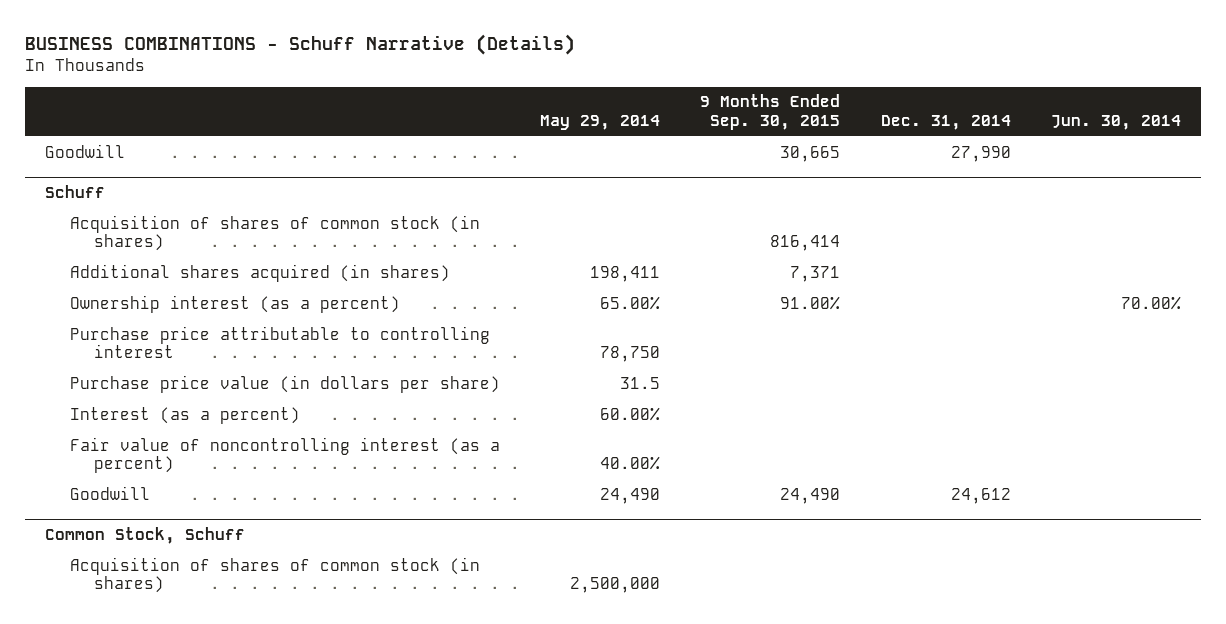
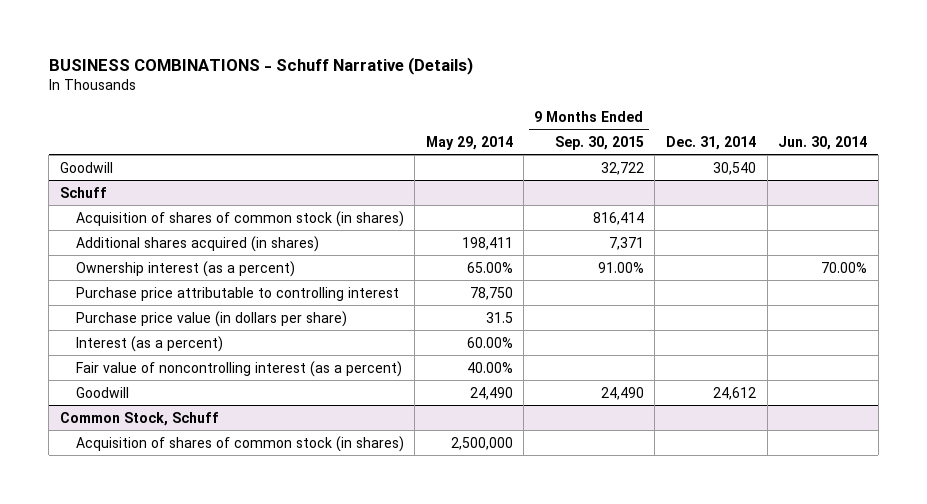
- Goodwill | | 30,665 | 27,990 |
+ Goodwill | | 32,722 | 30,540 |

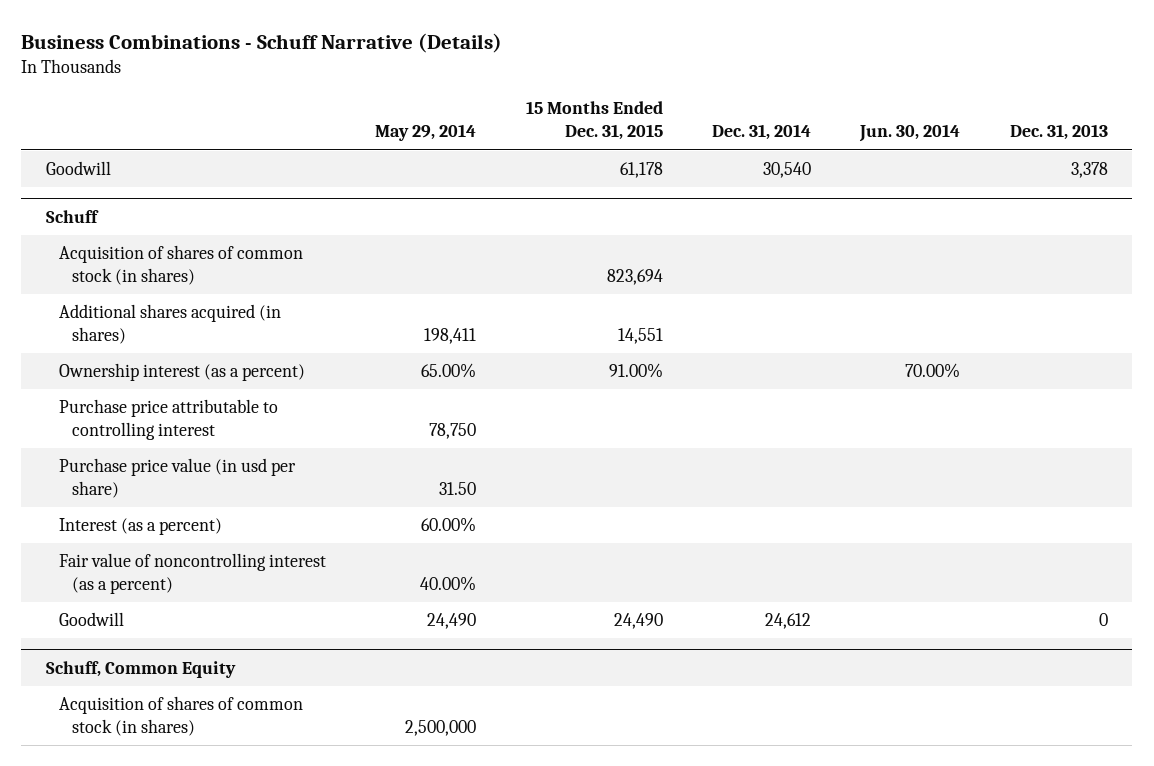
- BUSINESS COMBINATIONS - Schuff Narrative (Details)
+ Business Combinations - Schuff Narrative (Details)
- | May 29, 2014 | 9 Months Ended Sep. 30, 2015 | Dec. 31, 2014 | Jun. 30, 2014
+ | May 29, 2014 | 15 Months Ended Dec. 31, 2015 | Dec. 31, 2014 | Jun. 30, 2014 | Dec. 31, 2013
@ Schuff
- Purchase price value (in dollars per share) | 31.5 | | |
+ Purchase price value (in usd per share) | 31.50 | | | |
- Common Stock, Schuff
+ Schuff, Common Equity

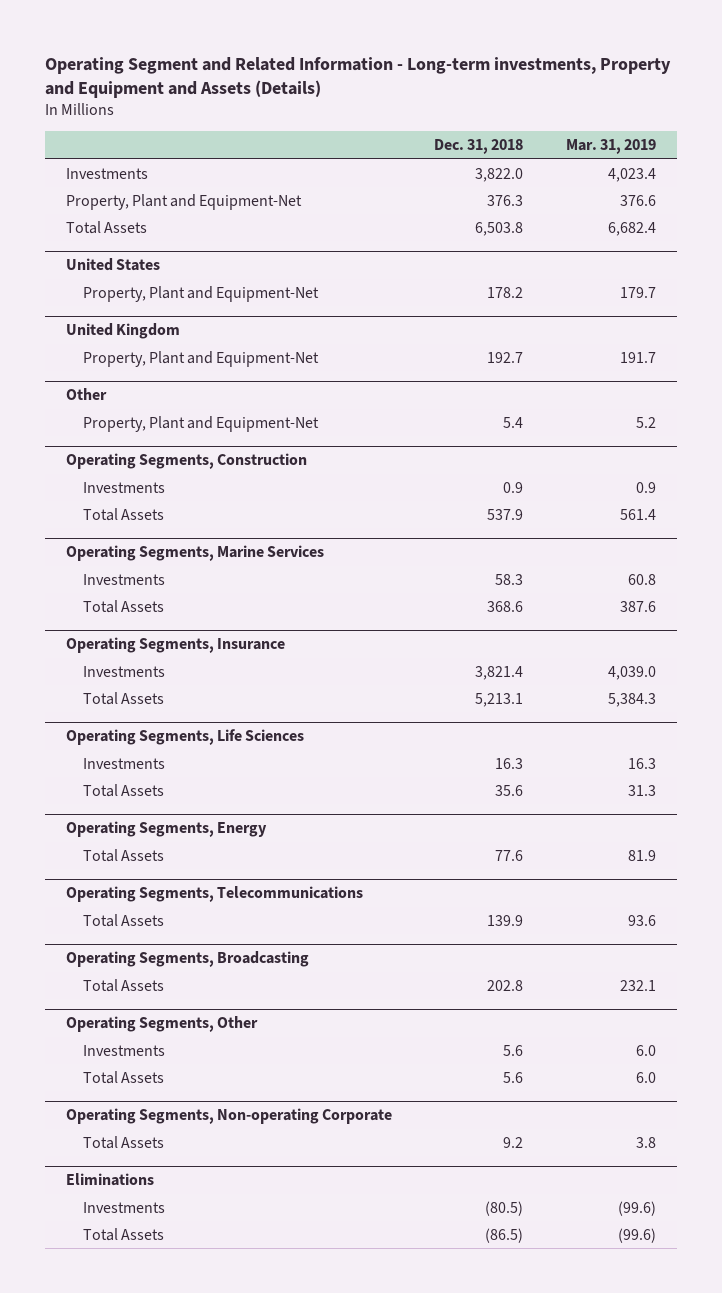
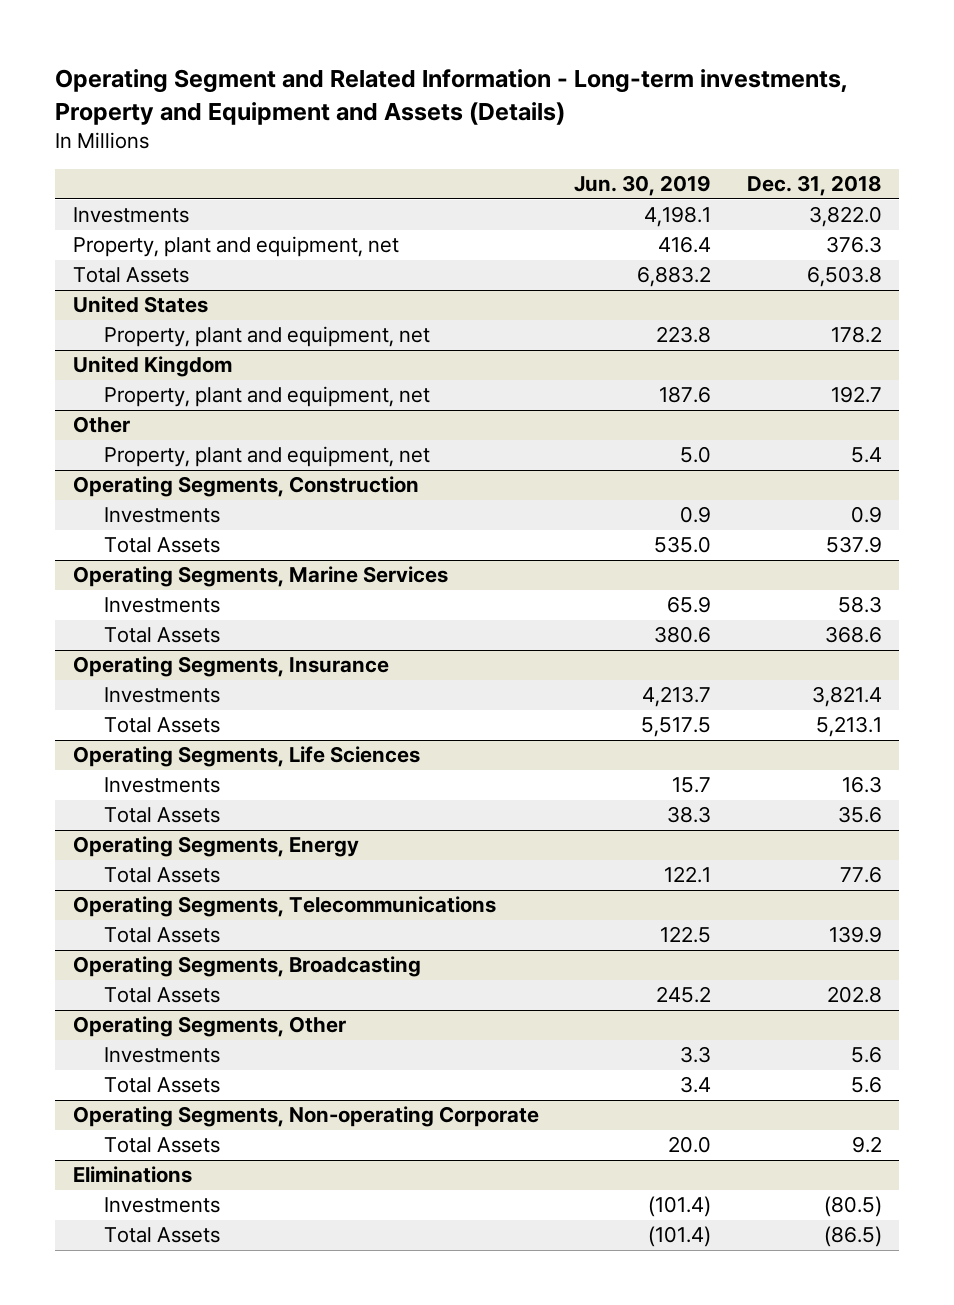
- | Dec. 31, 2018 | Mar. 31, 2019
+ | Jun. 30, 2019 | Dec. 31, 2018
- Property, Plant and Equipment-Net | 376.3 | 376.6
+ Property, plant and equipment, net | 416.4 | 376.3
@ United States
- Property, Plant and Equipment-Net | 178.2 | 179.7
+ Property, plant and equipment, net | 223.8 | 178.2
@ United Kingdom
- Property, Plant and Equipment-Net | 192.7 | 191.7
+ Property, plant and equipment, net | 187.6 | 192.7
@ Other
- Property, Plant and Equipment-Net | 5.4 | 5.2
+ Property, plant and equipment, net | 5.0 | 5.4

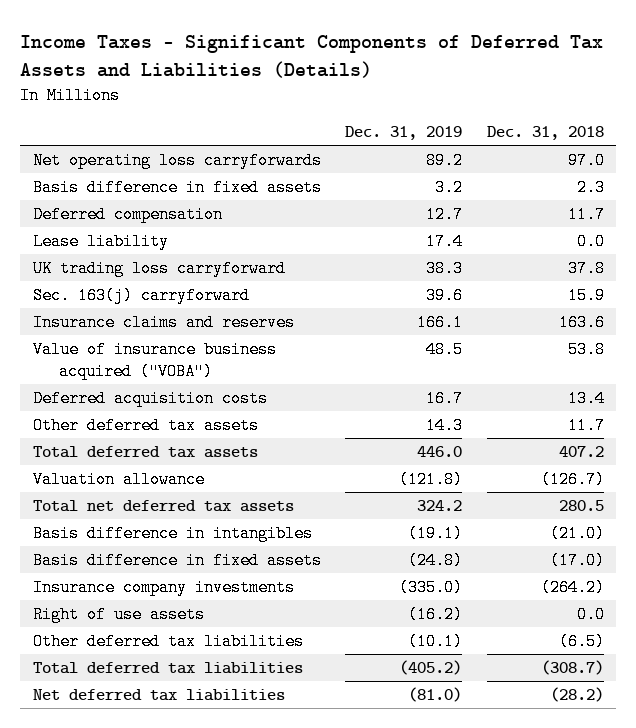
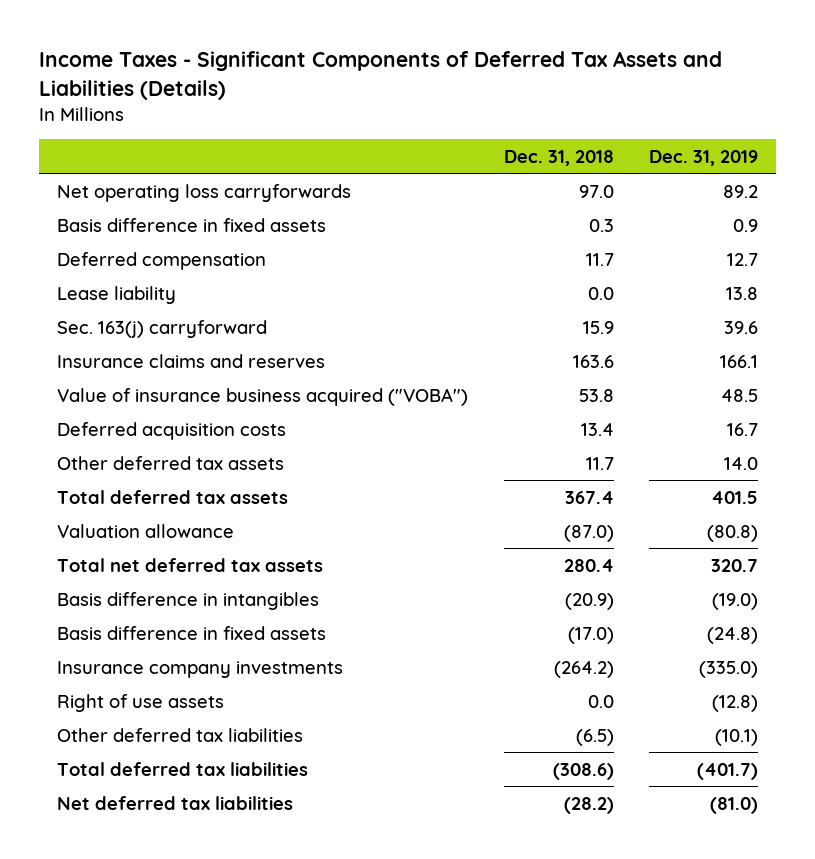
- | Dec. 31, 2019 | Dec. 31, 2018
+ | Dec. 31, 2018 | Dec. 31, 2019
- Basis difference in fixed assets | 3.2 | 2.3
+ Basis difference in fixed assets | 0.3 | 0.9
- Lease liability | 17.4 | 0.0
- UK trading loss carryforward | 38.3 | 37.8
+ Lease liability | 0.0 | 13.8
- Other deferred tax assets | 14.3 | 11.7
- Total deferred tax assets | 446.0 | 407.2
- Valuation allowance | (121.8) | (126.7)
- Total net deferred tax assets | 324.2 | 280.5
- Basis difference in intangibles | (19.1) | (21.0)
+ Other deferred tax assets | 11.7 | 14.0
+ Total deferred tax assets | 367.4 | 401.5
+ Valuation allowance | (87.0) | (80.8)
+ Total net deferred tax assets | 280.4 | 320.7
+ Basis difference in intangibles | (20.9) | (19.0)
- Right of use assets | (16.2) | 0.0
+ Right of use assets | 0.0 | (12.8)
- Total deferred tax liabilities | (405.2) | (308.7)
+ Total deferred tax liabilities | (308.6) | (401.7)

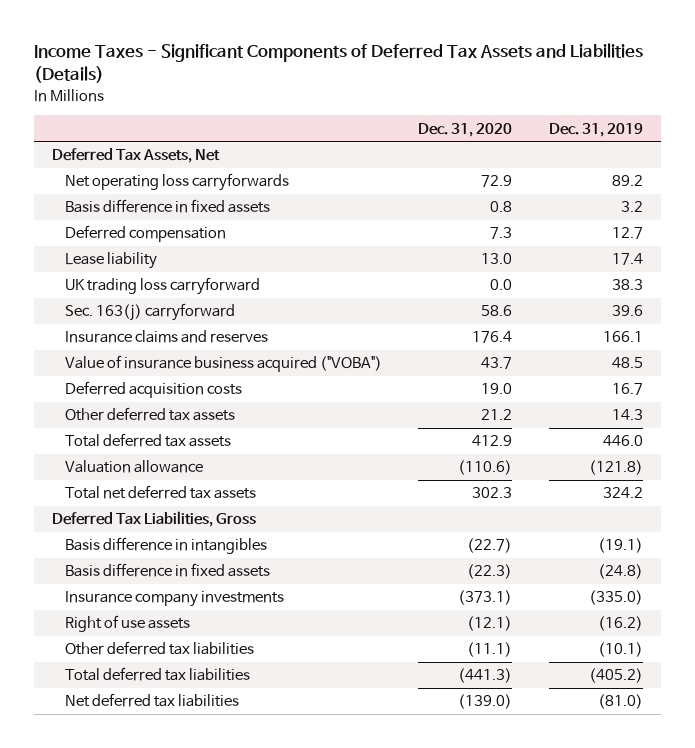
- | Dec. 31, 2018 | Dec. 31, 2019
+ | Dec. 31, 2020 | Dec. 31, 2019
+ Deferred Tax Assets, Net
- Basis difference in fixed assets | 0.3 | 0.9
+ Basis difference in fixed assets | 0.8 | 3.2
- Lease liability | 0.0 | 13.8
+ Lease liability | 13.0 | 17.4
+ UK trading loss carryforward | 0.0 | 38.3
- Other deferred tax assets | 11.7 | 14.0
- Total deferred tax assets | 367.4 | 401.5
- Valuation allowance | (87.0) | (80.8)
- Total net deferred tax assets | 280.4 | 320.7
- Basis difference in intangibles | (20.9) | (19.0)
+ Other deferred tax assets | 21.2 | 14.3
+ Total deferred tax assets | 412.9 | 446.0
+ Valuation allowance | (110.6) | (121.8)
+ Total net deferred tax assets | 302.3 | 324.2
+ Deferred Tax Liabilities, Gross
+ Basis difference in intangibles | (22.7) | (19.1)
- Right of use assets | 0.0 | (12.8)
+ Right of use assets | (12.1) | (16.2)
- Total deferred tax liabilities | (308.6) | (401.7)
+ Total deferred tax liabilities | (441.3) | (405.2)

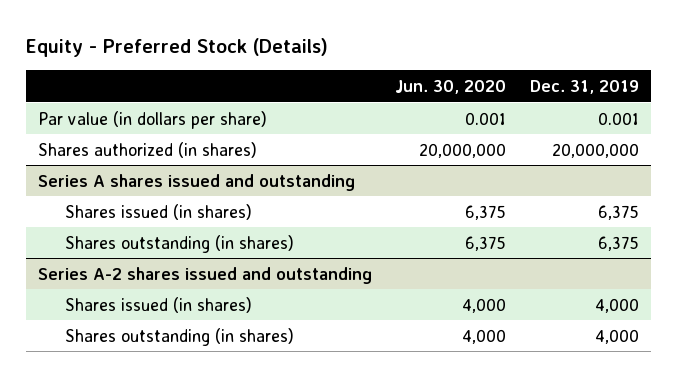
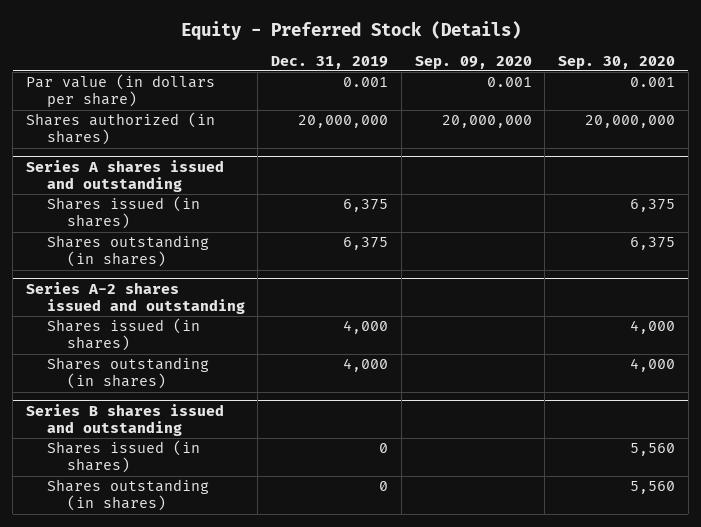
- | Jun. 30, 2020 | Dec. 31, 2019
+ | Dec. 31, 2019 | Sep. 09, 2020 | Sep. 30, 2020
+ Series B shares issued and outstanding
+ Shares issued (in shares) | 0 | | 5,560
+ Shares outstanding (in shares) | 0 | | 5,560

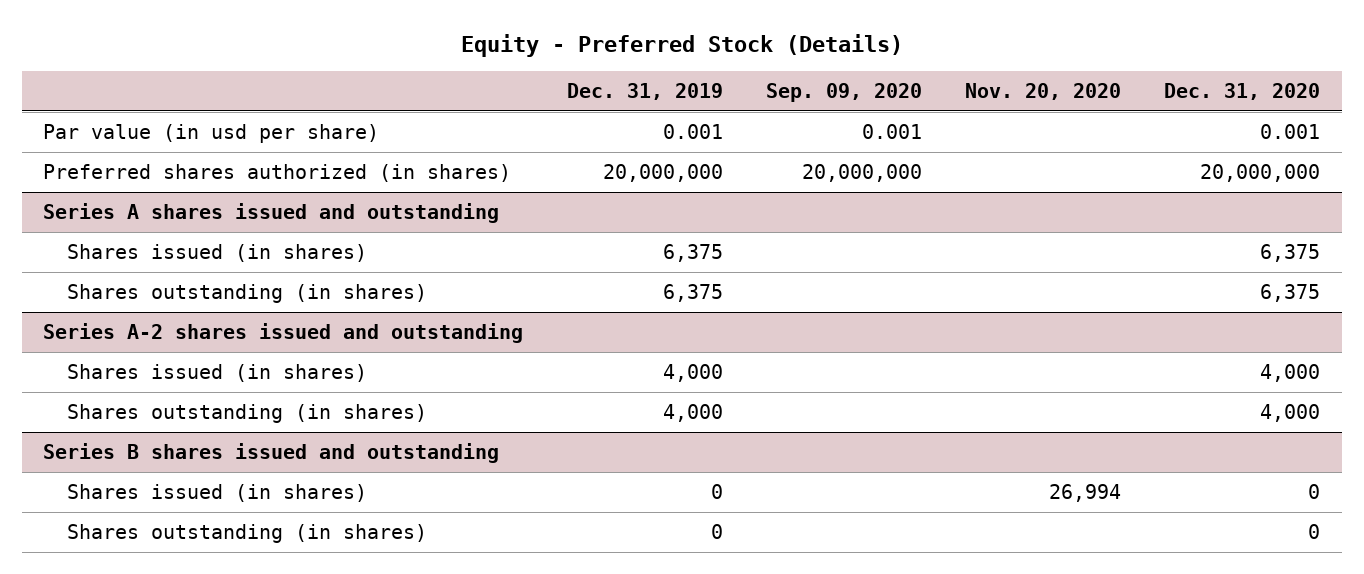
- | Dec. 31, 2019 | Sep. 09, 2020 | Sep. 30, 2020
+ | Dec. 31, 2019 | Sep. 09, 2020 | Nov. 20, 2020 | Dec. 31, 2020
- Par value (in dollars per share) | 0.001 | 0.001 | 0.001
- Shares authorized (in shares) | 20,000,000 | 20,000,000 | 20,000,000
+ Par value (in usd per share) | 0.001 | 0.001 | | 0.001
+ Preferred shares authorized (in shares) | 20,000,000 | 20,000,000 | | 20,000,000

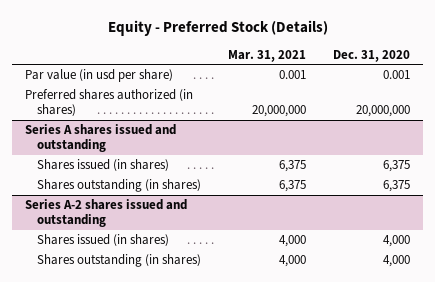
- | Dec. 31, 2019 | Sep. 09, 2020 | Nov. 20, 2020 | Dec. 31, 2020
+ | Mar. 31, 2021 | Dec. 31, 2020
- Series B shares issued and outstanding
- Shares issued (in shares) | 0 | | 26,994 | 0
- Shares outstanding (in shares) | 0 | | | 0

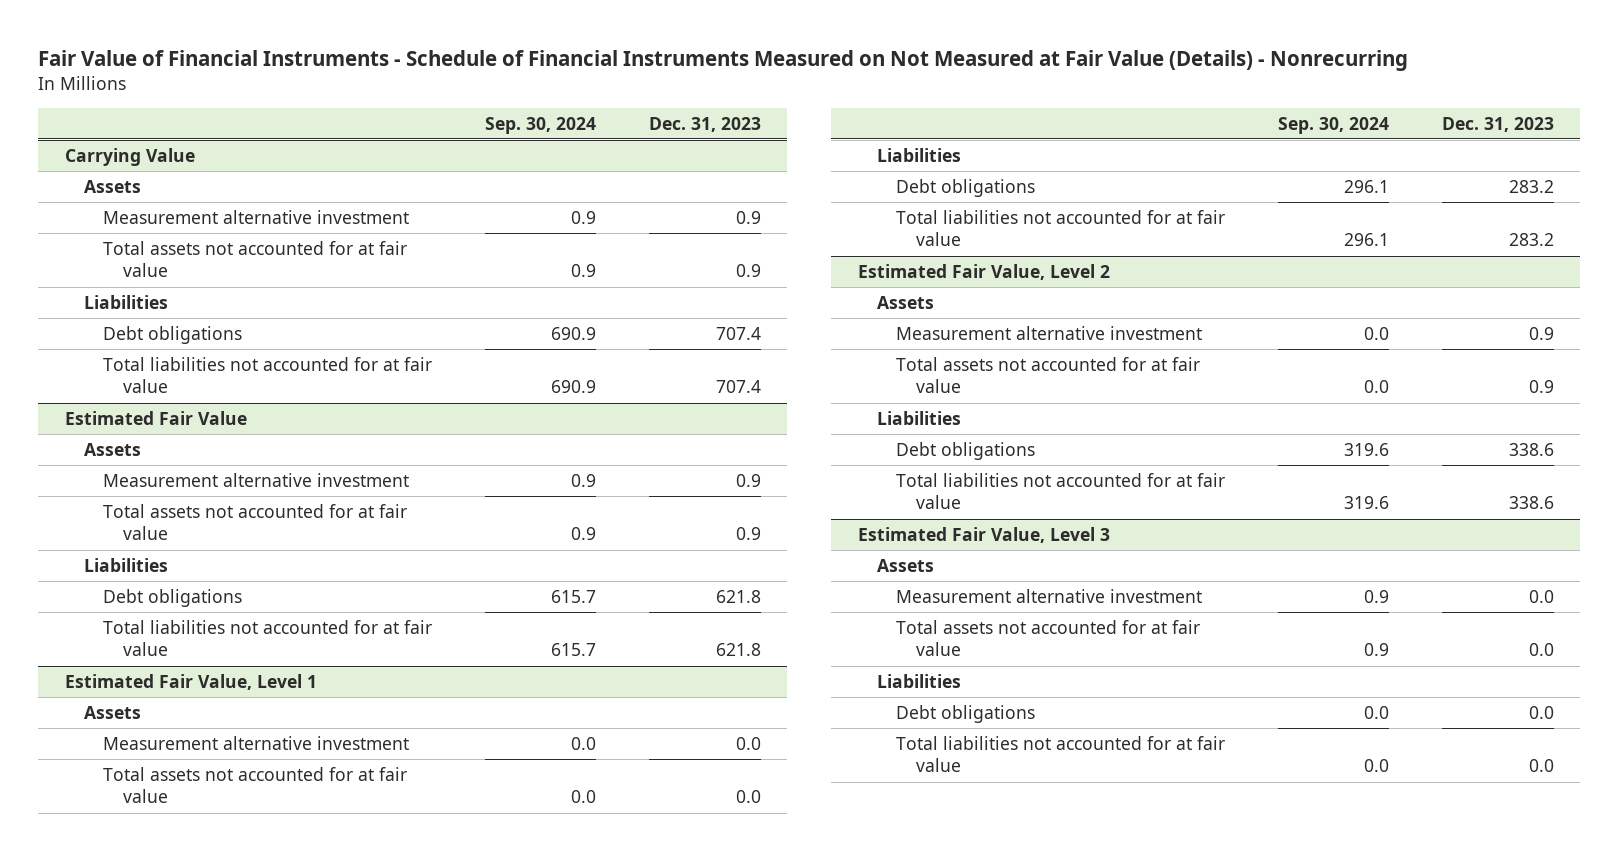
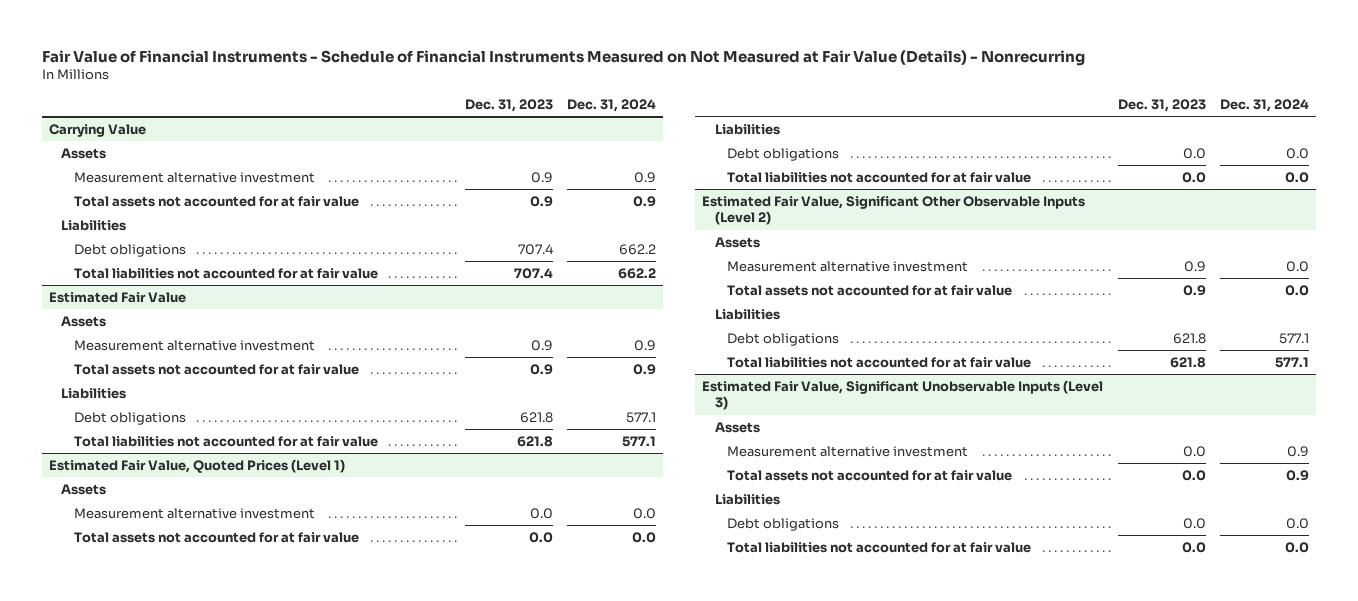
- | Sep. 30, 2024 | Dec. 31, 2023
+ | Dec. 31, 2023 | Dec. 31, 2024
- Estimated Fair Value, Level 1
+ Estimated Fair Value, Quoted Prices (Level 1)
- Debt obligations | 296.1 | 283.2
- Total liabilities not accounted for at fair value | 296.1 | 283.2
- Estimated Fair Value, Level 2
+ Debt obligations | 0.0 | 0.0
+ Total liabilities not accounted for at fair value | 0.0 | 0.0
+ Estimated Fair Value, Significant Other Observable Inputs (Level 2)
- Debt obligations | 319.6 | 338.6
- Total liabilities not accounted for at fair value | 319.6 | 338.6
- Estimated Fair Value, Level 3
+ Debt obligations | 621.8 | 577.1
+ Total liabilities not accounted for at fair value | 621.8 | 577.1
+ Estimated Fair Value, Significant Unobservable Inputs (Level 3)

